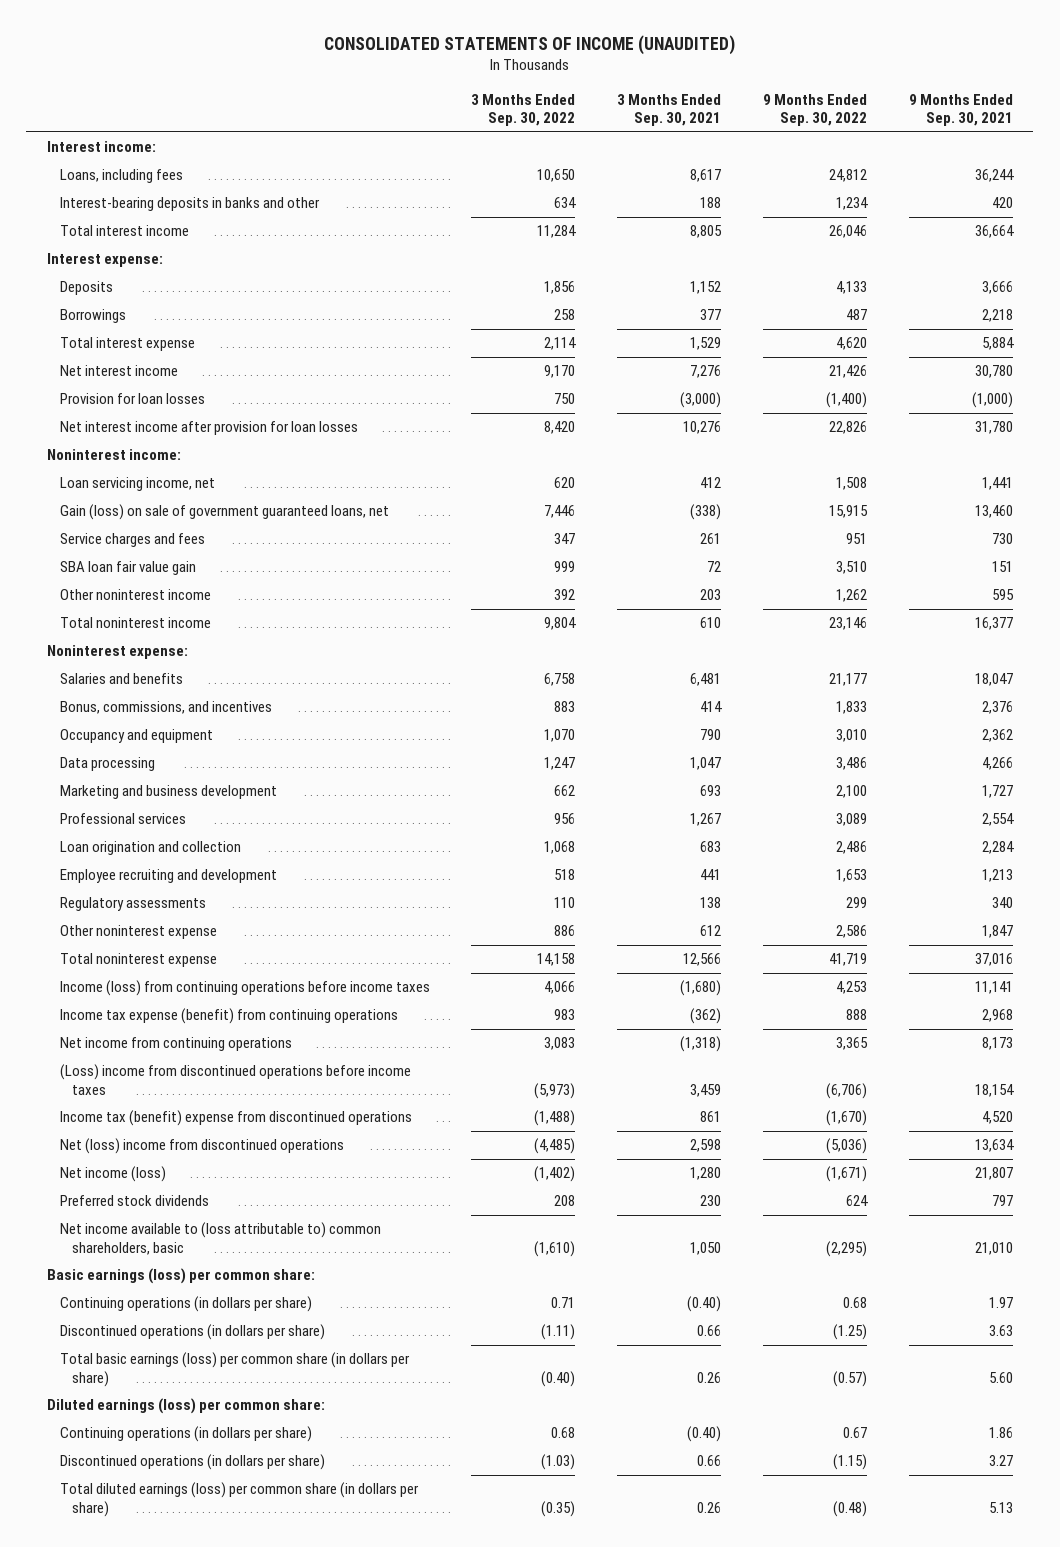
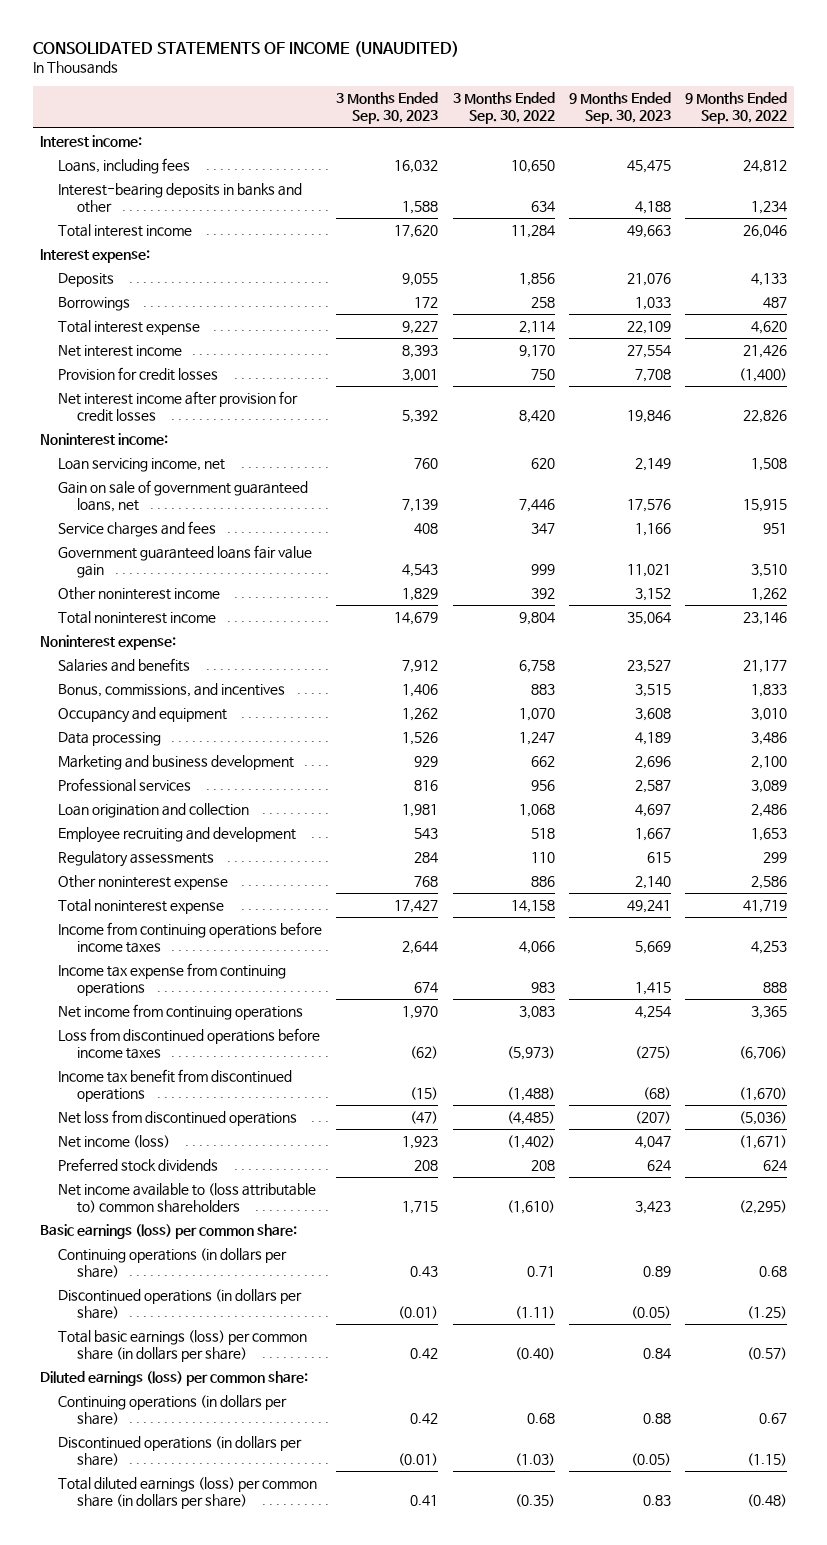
- | 3 Months Ended Sep. 30, 2022 | 3 Months Ended Sep. 30, 2021 | 9 Months Ended Sep. 30, 2022 | 9 Months Ended Sep. 30, 2021
+ | 3 Months Ended Sep. 30, 2023 | 3 Months Ended Sep. 30, 2022 | 9 Months Ended Sep. 30, 2023 | 9 Months Ended Sep. 30, 2022
- Provision for loan losses | 750 | (3,000) | (1,400) | (1,000)
- Net interest income after provision for loan losses | 8,420 | 10,276 | 22,826 | 31,780
+ Provision for credit losses | 3,001 | 750 | 7,708 | (1,400)
+ Net interest income after provision for credit losses | 5,392 | 8,420 | 19,846 | 22,826
- Gain (loss) on sale of government guaranteed loans, net | 7,446 | (338) | 15,915 | 13,460
+ Gain on sale of government guaranteed loans, net | 7,139 | 7,446 | 17,576 | 15,915
- SBA loan fair value gain | 999 | 72 | 3,510 | 151
+ Government guaranteed loans fair value gain | 4,543 | 999 | 11,021 | 3,510
- Income (loss) from continuing operations before income taxes | 4,066 | (1,680) | 4,253 | 11,141
- Income tax expense (benefit) from continuing operations | 983 | (362) | 888 | 2,968
+ Income from continuing operations before income taxes | 2,644 | 4,066 | 5,669 | 4,253
+ Income tax expense from continuing operations | 674 | 983 | 1,415 | 888
- (Loss) income from discontinued operations before income taxes | (5,973) | 3,459 | (6,706) | 18,154
- Income tax (benefit) expense from discontinued operations | (1,488) | 861 | (1,670) | 4,520
- Net (loss) income from discontinued operations | (4,485) | 2,598 | (5,036) | 13,634
+ Loss from discontinued operations before income taxes | (62) | (5,973) | (275) | (6,706)
+ Income tax benefit from discontinued operations | (15) | (1,488) | (68) | (1,670)
+ Net loss from discontinued operations | (47) | (4,485) | (207) | (5,036)
- Net income available to (loss attributable to) common shareholders, basic | (1,610) | 1,050 | (2,295) | 21,010
+ Net income available to (loss attributable to) common shareholders | 1,715 | (1,610) | 3,423 | (2,295)

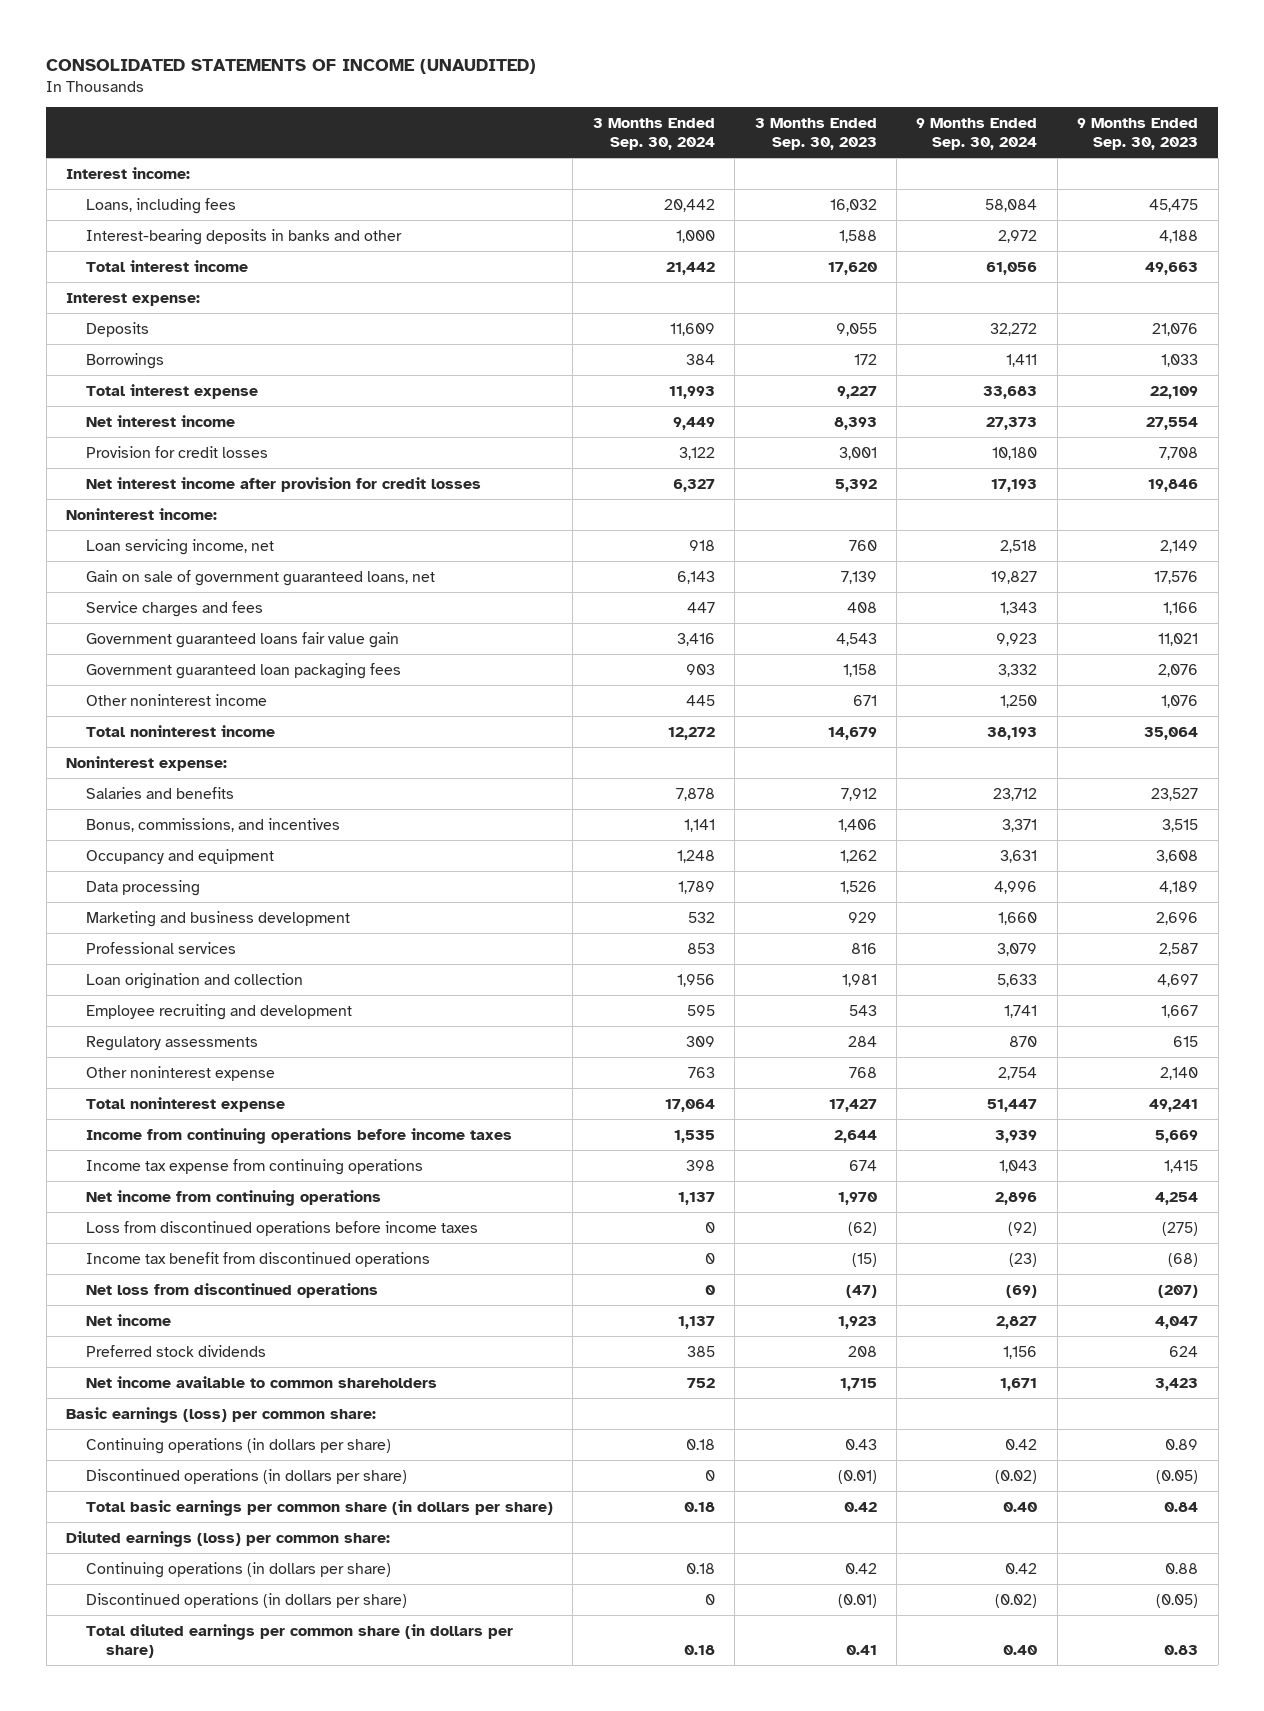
- | 3 Months Ended Sep. 30, 2023 | 3 Months Ended Sep. 30, 2022 | 9 Months Ended Sep. 30, 2023 | 9 Months Ended Sep. 30, 2022
+ | 3 Months Ended Sep. 30, 2024 | 3 Months Ended Sep. 30, 2023 | 9 Months Ended Sep. 30, 2024 | 9 Months Ended Sep. 30, 2023
- Other noninterest income | 1,829 | 392 | 3,152 | 1,262
+ Government guaranteed loan packaging fees | 903 | 1,158 | 3,332 | 2,076
+ Other noninterest income | 445 | 671 | 1,250 | 1,076
- Net income (loss) | 1,923 | (1,402) | 4,047 | (1,671)
+ Net income | 1,137 | 1,923 | 2,827 | 4,047
- Net income available to (loss attributable to) common shareholders | 1,715 | (1,610) | 3,423 | (2,295)
+ Net income available to common shareholders | 752 | 1,715 | 1,671 | 3,423
- Total basic earnings (loss) per common share (in dollars per share) | 0.42 | (0.40) | 0.84 | (0.57)
+ Total basic earnings per common share (in dollars per share) | 0.18 | 0.42 | 0.40 | 0.84
- Total diluted earnings (loss) per common share (in dollars per share) | 0.41 | (0.35) | 0.83 | (0.48)
+ Total diluted earnings per common share (in dollars per share) | 0.18 | 0.41 | 0.40 | 0.83

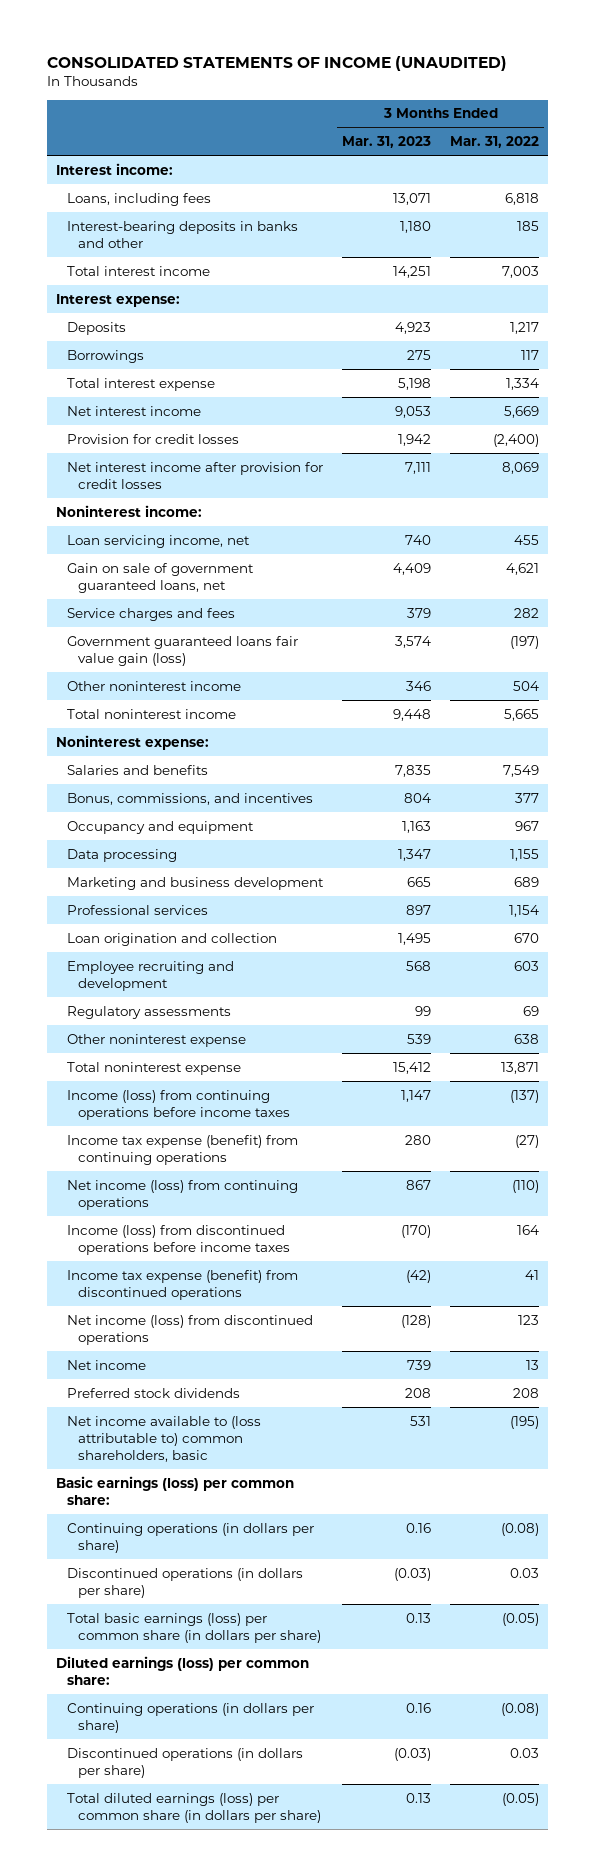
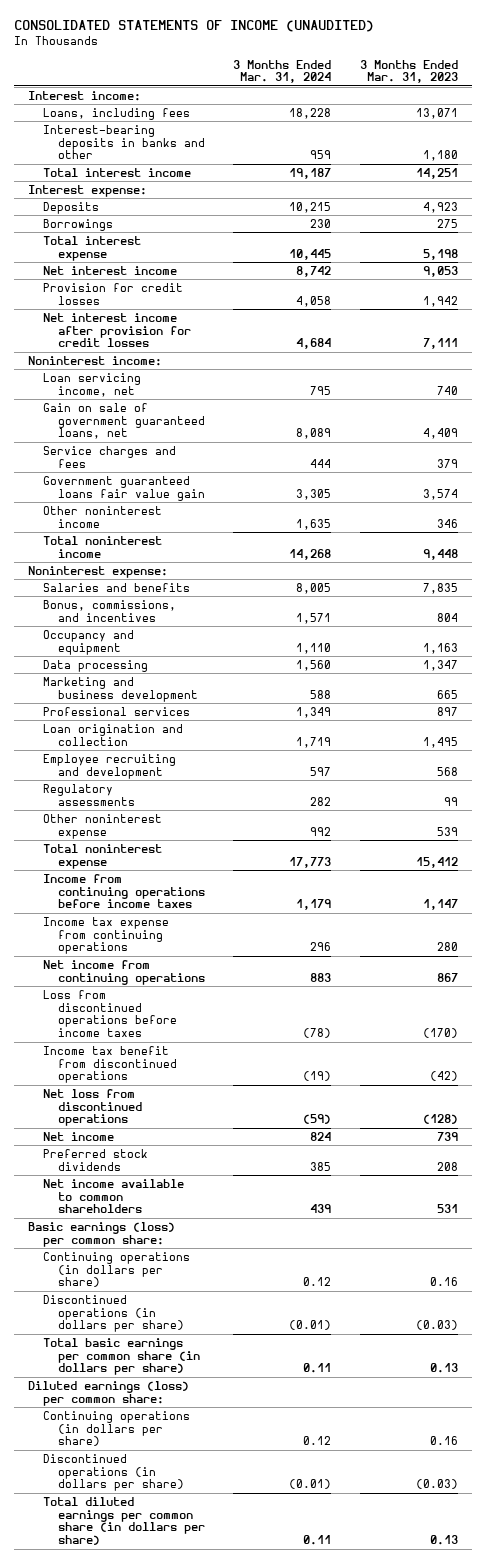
- | 3 Months Ended Mar. 31, 2023 | 3 Months Ended Mar. 31, 2022
+ | 3 Months Ended Mar. 31, 2024 | 3 Months Ended Mar. 31, 2023
- Government guaranteed loans fair value gain (loss) | 3,574 | (197)
+ Government guaranteed loans fair value gain | 3,305 | 3,574
- Income (loss) from continuing operations before income taxes | 1,147 | (137)
- Income tax expense (benefit) from continuing operations | 280 | (27)
- Net income (loss) from continuing operations | 867 | (110)
- Income (loss) from discontinued operations before income taxes | (170) | 164
- Income tax expense (benefit) from discontinued operations | (42) | 41
- Net income (loss) from discontinued operations | (128) | 123
+ Income from continuing operations before income taxes | 1,179 | 1,147
+ Income tax expense from continuing operations | 296 | 280
+ Net income from continuing operations | 883 | 867
+ Loss from discontinued operations before income taxes | (78) | (170)
+ Income tax benefit from discontinued operations | (19) | (42)
+ Net loss from discontinued operations | (59) | (128)
- Net income available to (loss attributable to) common shareholders, basic | 531 | (195)
+ Net income available to common shareholders | 439 | 531
- Total basic earnings (loss) per common share (in dollars per share) | 0.13 | (0.05)
+ Total basic earnings per common share (in dollars per share) | 0.11 | 0.13
- Total diluted earnings (loss) per common share (in dollars per share) | 0.13 | (0.05)
+ Total diluted earnings per common share (in dollars per share) | 0.11 | 0.13

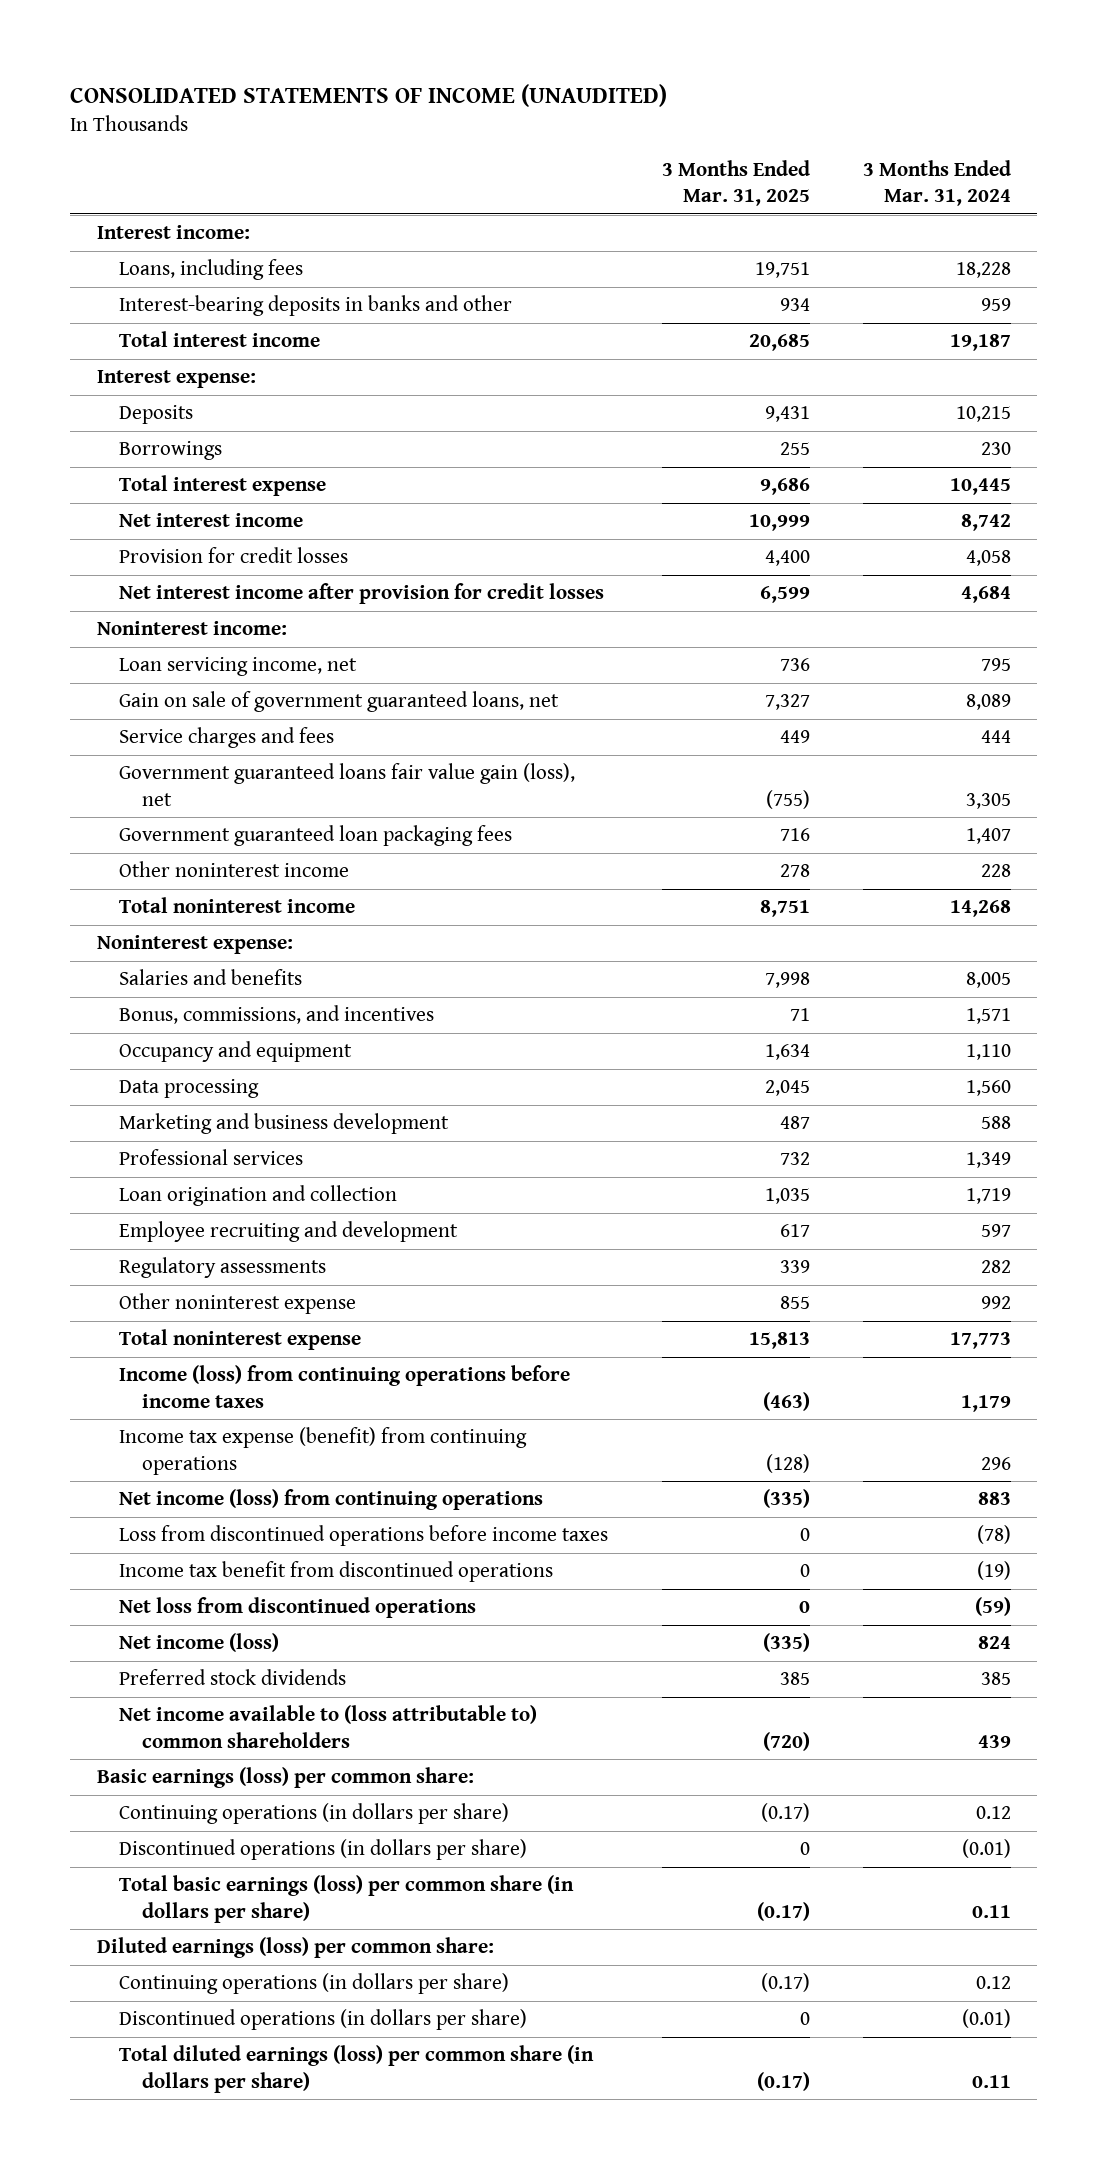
- | 3 Months Ended Mar. 31, 2024 | 3 Months Ended Mar. 31, 2023
+ | 3 Months Ended Mar. 31, 2025 | 3 Months Ended Mar. 31, 2024
- Government guaranteed loans fair value gain | 3,305 | 3,574
- Other noninterest income | 1,635 | 346
+ Government guaranteed loans fair value gain (loss), net | (755) | 3,305
+ Government guaranteed loan packaging fees | 716 | 1,407
+ Other noninterest income | 278 | 228
- Income from continuing operations before income taxes | 1,179 | 1,147
- Income tax expense from continuing operations | 296 | 280
- Net income from continuing operations | 883 | 867
+ Income (loss) from continuing operations before income taxes | (463) | 1,179
+ Income tax expense (benefit) from continuing operations | (128) | 296
+ Net income (loss) from continuing operations | (335) | 883
- Net income | 824 | 739
+ Net income (loss) | (335) | 824
- Net income available to common shareholders | 439 | 531
+ Net income available to (loss attributable to) common shareholders | (720) | 439
- Total basic earnings per common share (in dollars per share) | 0.11 | 0.13
+ Total basic earnings (loss) per common share (in dollars per share) | (0.17) | 0.11
- Total diluted earnings per common share (in dollars per share) | 0.11 | 0.13
+ Total diluted earnings (loss) per common share (in dollars per share) | (0.17) | 0.11

